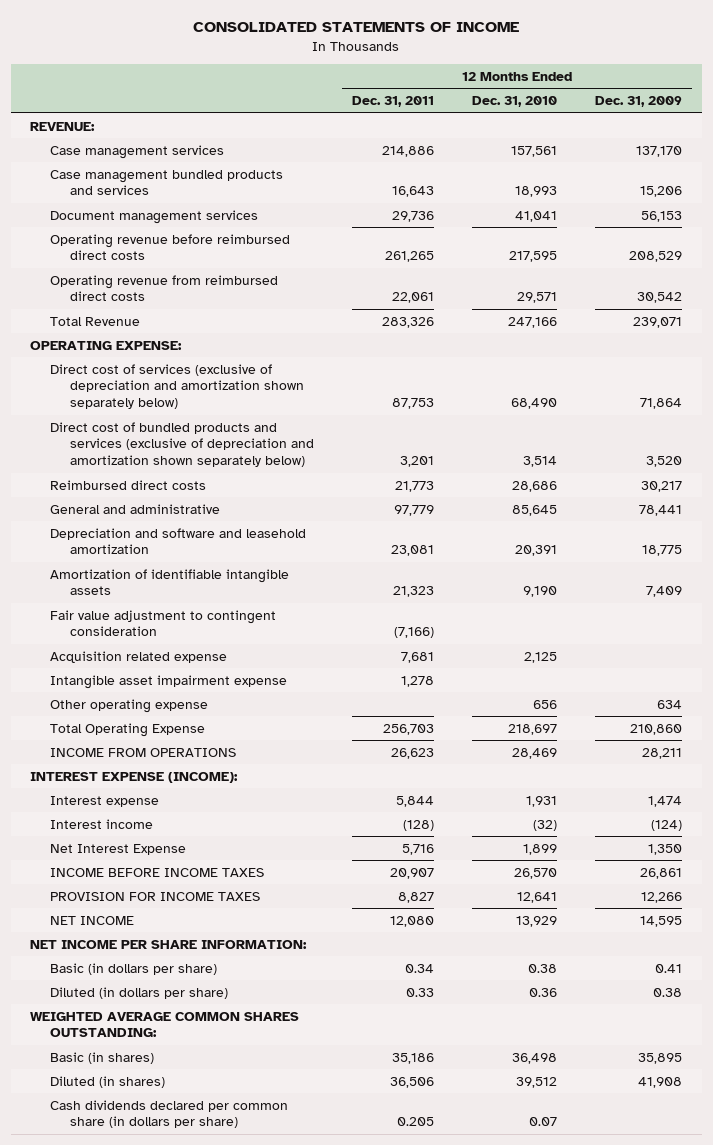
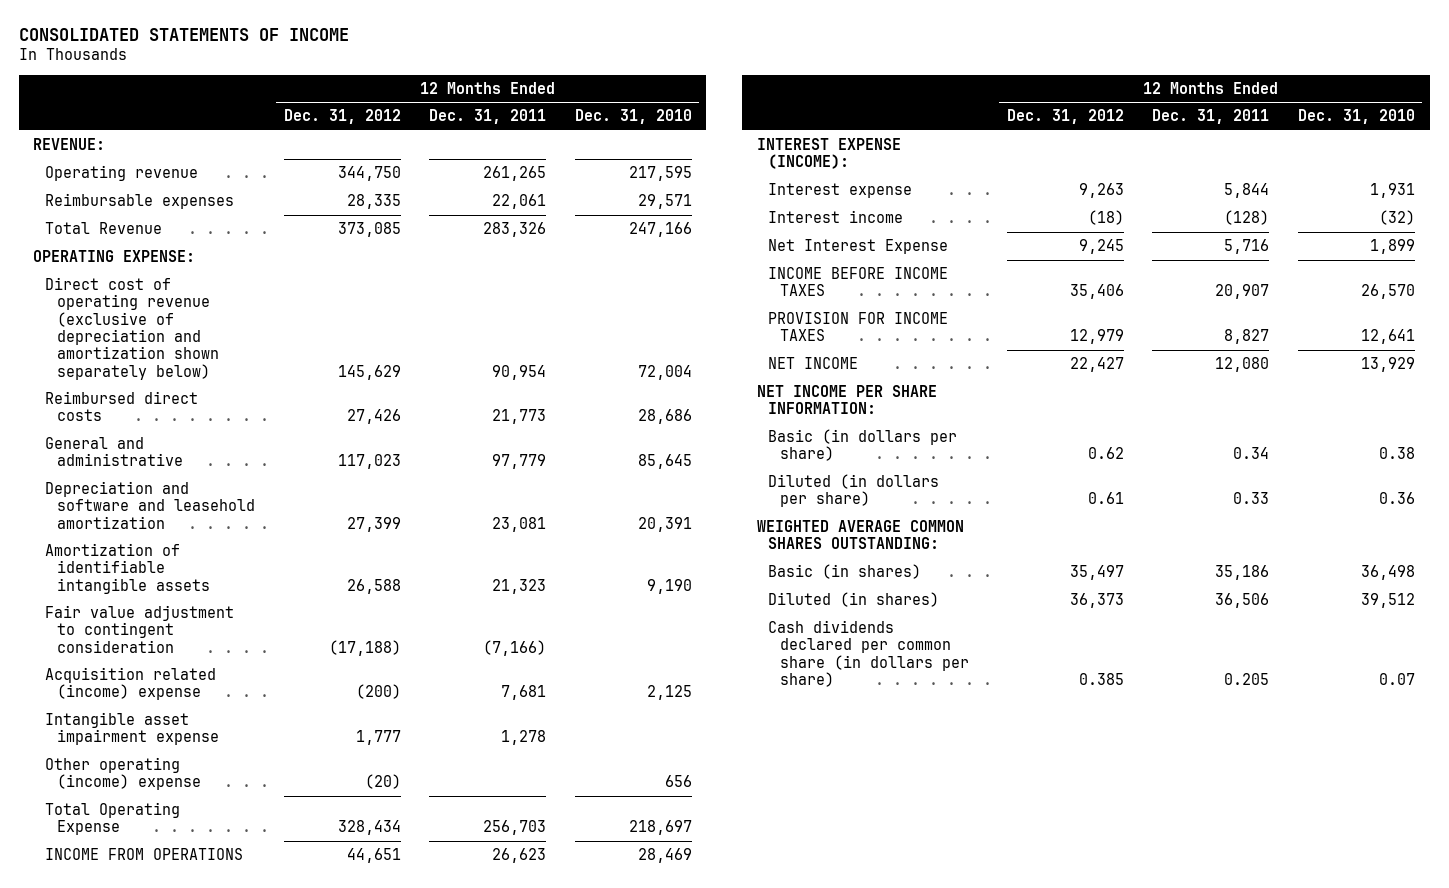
- | 12 Months Ended Dec. 31, 2011 | 12 Months Ended Dec. 31, 2010 | 12 Months Ended Dec. 31, 2009
+ | 12 Months Ended Dec. 31, 2012 | 12 Months Ended Dec. 31, 2011 | 12 Months Ended Dec. 31, 2010
- Case management services | 214,886 | 157,561 | 137,170
- Case management bundled products and services | 16,643 | 18,993 | 15,206
- Document management services | 29,736 | 41,041 | 56,153
- Operating revenue before reimbursed direct costs | 261,265 | 217,595 | 208,529
- Operating revenue from reimbursed direct costs | 22,061 | 29,571 | 30,542
+ Operating revenue | 344,750 | 261,265 | 217,595
+ Reimbursable expenses | 28,335 | 22,061 | 29,571
- Direct cost of services (exclusive of depreciation and amortization shown separately below) | 87,753 | 68,490 | 71,864
- Direct cost of bundled products and services (exclusive of depreciation and amortization shown separately below) | 3,201 | 3,514 | 3,520
+ Direct cost of operating revenue (exclusive of depreciation and amortization shown separately below) | 145,629 | 90,954 | 72,004
- Acquisition related expense | 7,681 | 2,125 |
+ Acquisition related (income) expense | (200) | 7,681 | 2,125
- Other operating expense | | 656 | 634
+ Other operating (income) expense | (20) | | 656

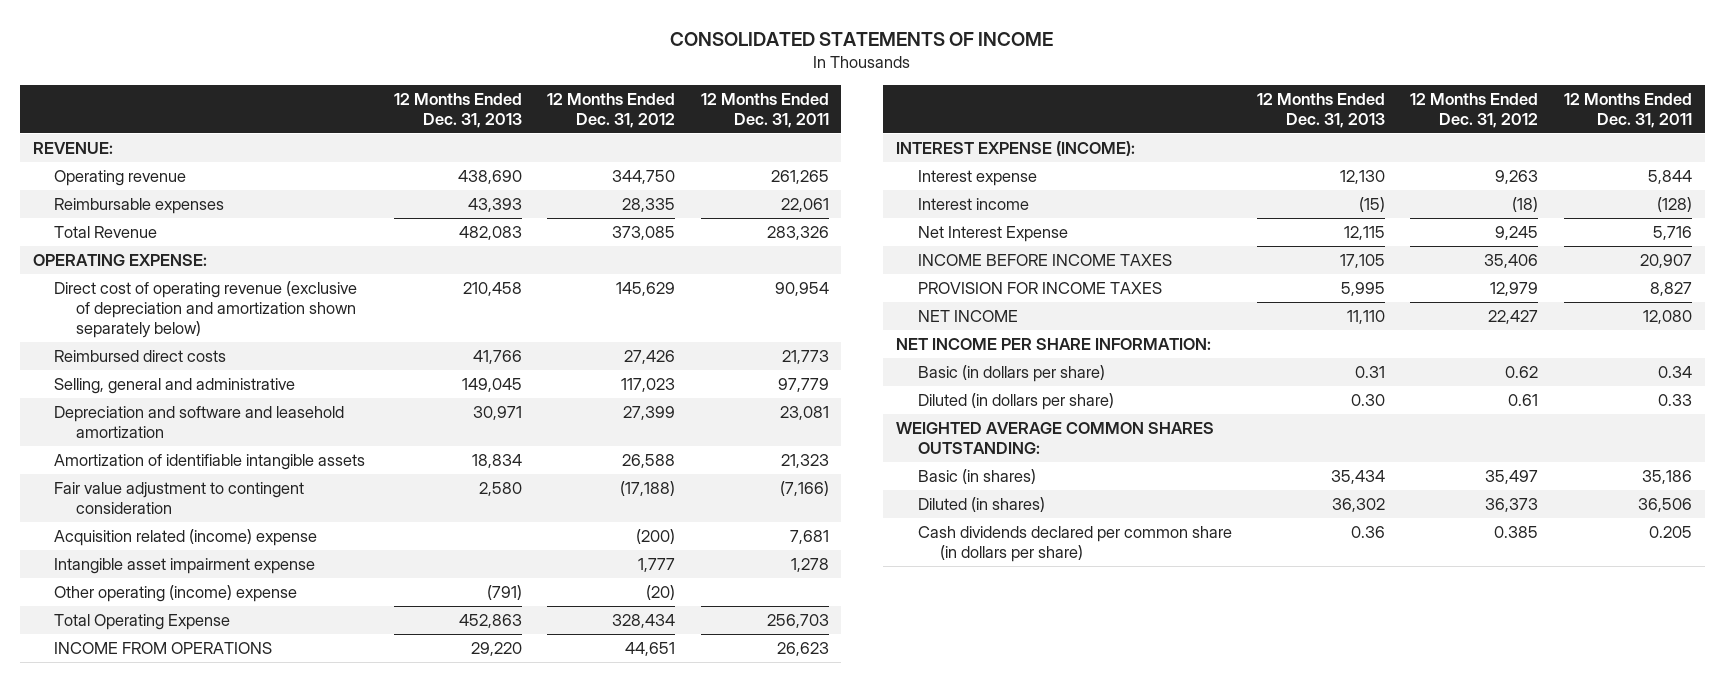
- | 12 Months Ended Dec. 31, 2012 | 12 Months Ended Dec. 31, 2011 | 12 Months Ended Dec. 31, 2010
+ | 12 Months Ended Dec. 31, 2013 | 12 Months Ended Dec. 31, 2012 | 12 Months Ended Dec. 31, 2011
- General and administrative | 117,023 | 97,779 | 85,645
+ Selling, general and administrative | 149,045 | 117,023 | 97,779

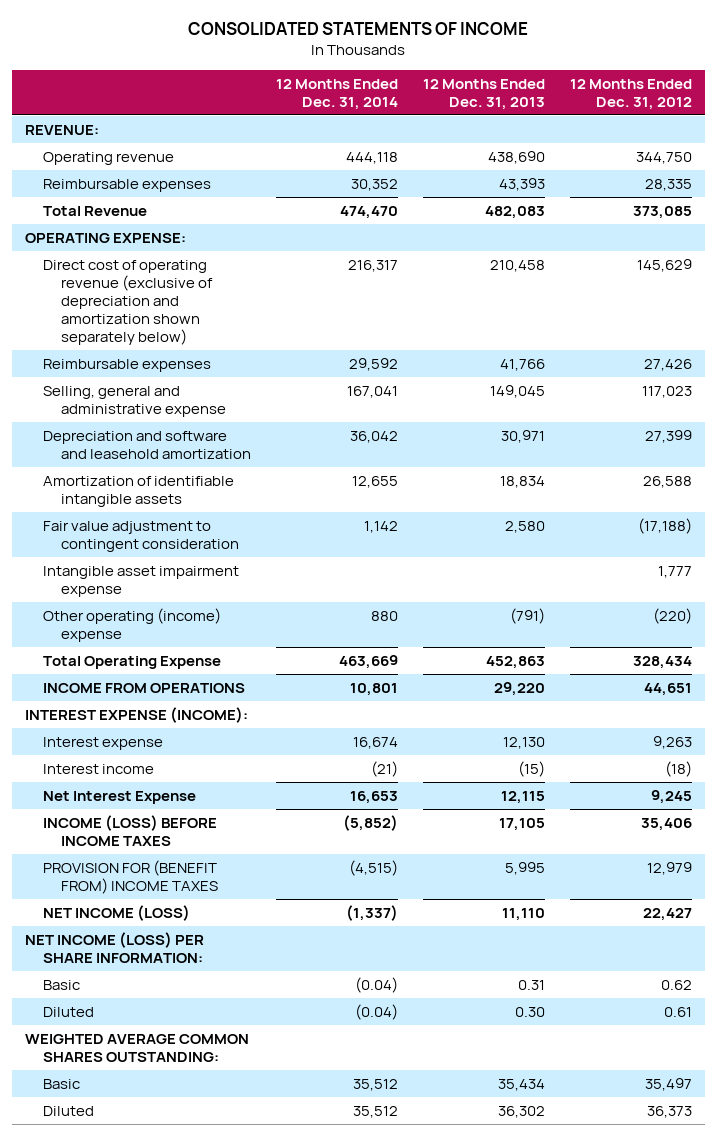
- | 12 Months Ended Dec. 31, 2013 | 12 Months Ended Dec. 31, 2012 | 12 Months Ended Dec. 31, 2011
+ | 12 Months Ended Dec. 31, 2014 | 12 Months Ended Dec. 31, 2013 | 12 Months Ended Dec. 31, 2012
- Reimbursed direct costs | 41,766 | 27,426 | 21,773
- Selling, general and administrative | 149,045 | 117,023 | 97,779
+ Reimbursable expenses | 29,592 | 41,766 | 27,426
+ Selling, general and administrative expense | 167,041 | 149,045 | 117,023
- Acquisition related (income) expense | | (200) | 7,681
- Other operating (income) expense | (791) | (20) |
+ Other operating (income) expense | 880 | (791) | (220)
- INCOME BEFORE INCOME TAXES | 17,105 | 35,406 | 20,907
- PROVISION FOR INCOME TAXES | 5,995 | 12,979 | 8,827
- NET INCOME | 11,110 | 22,427 | 12,080
- NET INCOME PER SHARE INFORMATION:
- Basic (in dollars per share) | 0.31 | 0.62 | 0.34
- Diluted (in dollars per share) | 0.30 | 0.61 | 0.33
+ INCOME (LOSS) BEFORE INCOME TAXES | (5,852) | 17,105 | 35,406
+ PROVISION FOR (BENEFIT FROM) INCOME TAXES | (4,515) | 5,995 | 12,979
+ NET INCOME (LOSS) | (1,337) | 11,110 | 22,427
+ NET INCOME (LOSS) PER SHARE INFORMATION:
+ Basic | (0.04) | 0.31 | 0.62
+ Diluted | (0.04) | 0.30 | 0.61
- Basic (in shares) | 35,434 | 35,497 | 35,186
- Diluted (in shares) | 36,302 | 36,373 | 36,506
- Cash dividends declared per common share (in dollars per share) | 0.36 | 0.385 | 0.205
+ Basic | 35,512 | 35,434 | 35,497
+ Diluted | 35,512 | 36,302 | 36,373

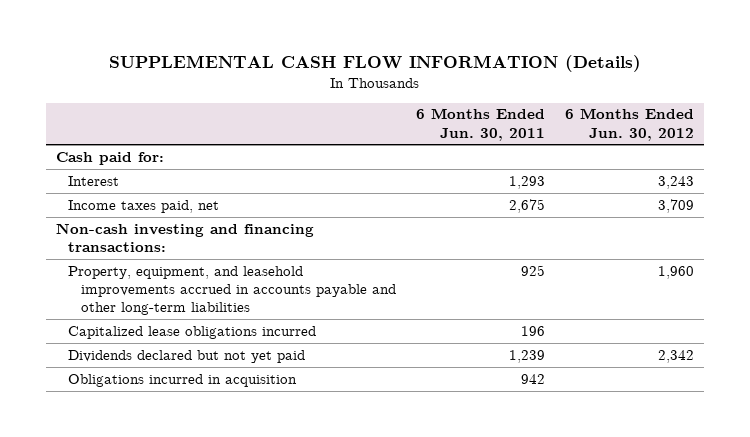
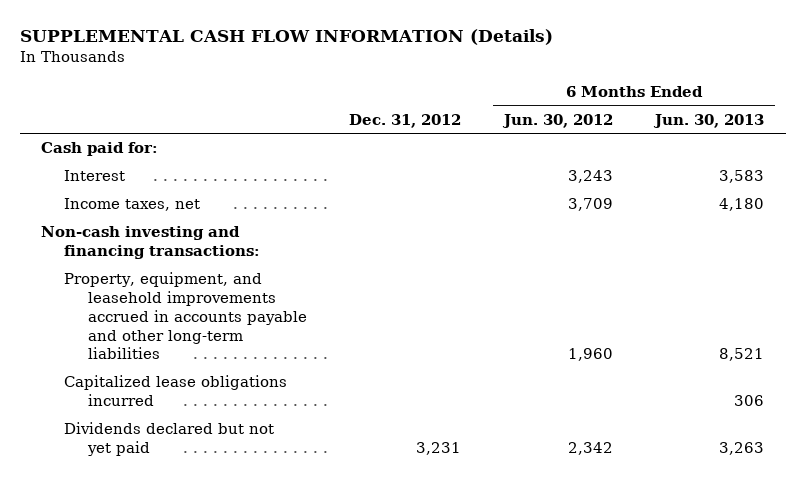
- | 6 Months Ended Jun. 30, 2011 | 6 Months Ended Jun. 30, 2012
+ | Dec. 31, 2012 | 6 Months Ended Jun. 30, 2012 | 6 Months Ended Jun. 30, 2013
- Income taxes paid, net | 2,675 | 3,709
+ Income taxes, net | | 3,709 | 4,180
- Obligations incurred in acquisition | 942 |

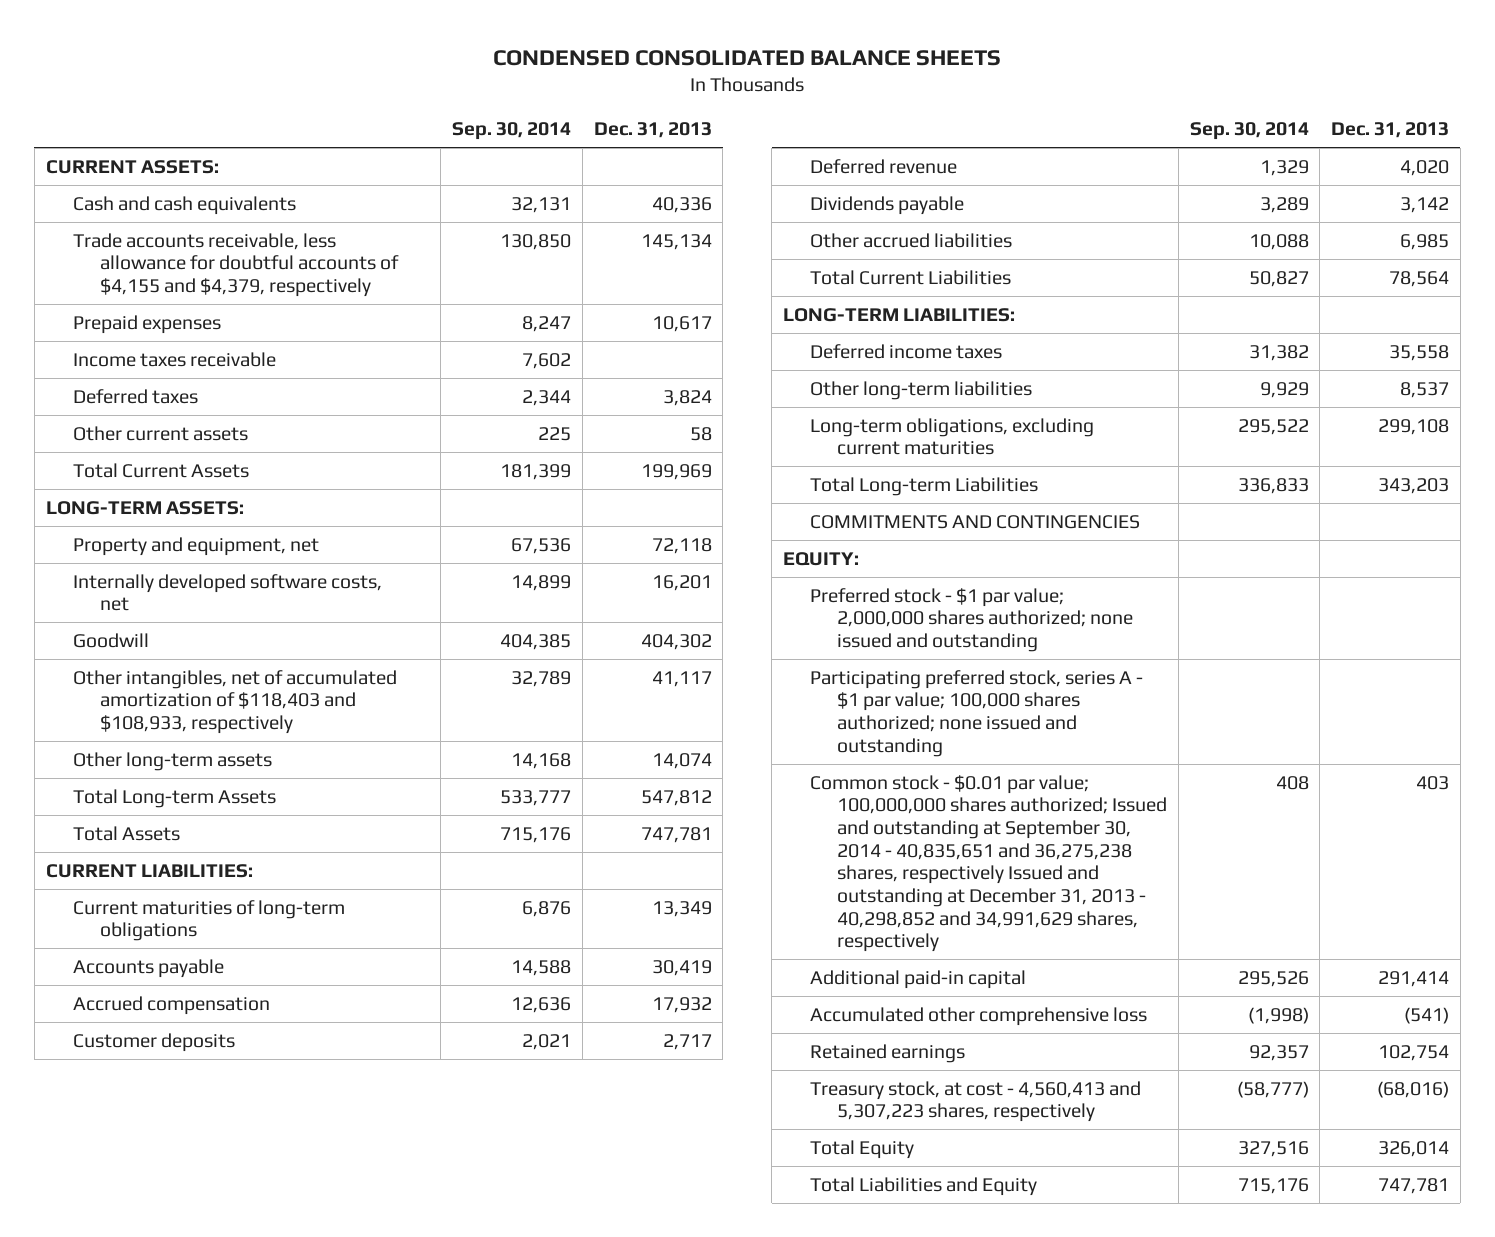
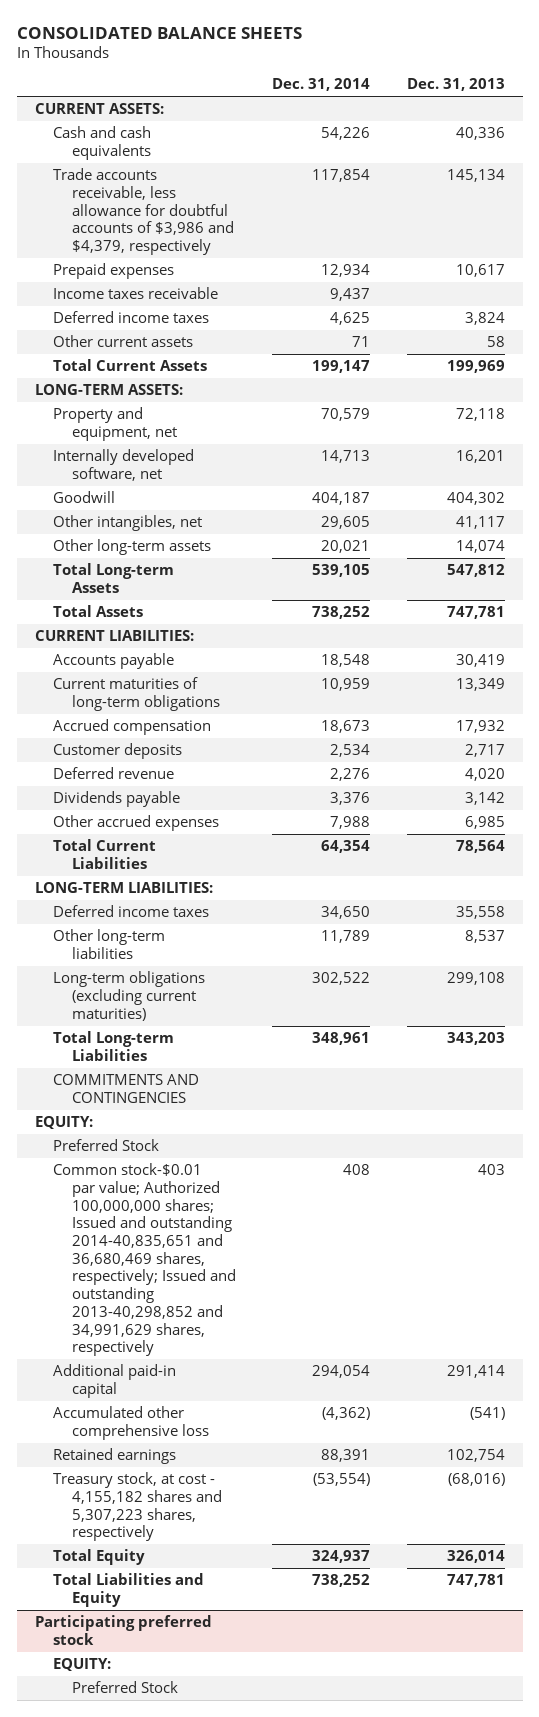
- CONDENSED CONSOLIDATED BALANCE SHEETS
+ CONSOLIDATED BALANCE SHEETS
- | Sep. 30, 2014 | Dec. 31, 2013
+ | Dec. 31, 2014 | Dec. 31, 2013
- Trade accounts receivable, less allowance for doubtful accounts of $4,155 and $4,379, respectively | 130,850 | 145,134
+ Trade accounts receivable, less allowance for doubtful accounts of $3,986 and $4,379, respectively | 117,854 | 145,134
- Deferred taxes | 2,344 | 3,824
+ Deferred income taxes | 4,625 | 3,824
- Internally developed software costs, net | 14,899 | 16,201
+ Internally developed software, net | 14,713 | 16,201
- Other intangibles, net of accumulated amortization of $118,403 and $108,933, respectively | 32,789 | 41,117
+ Other intangibles, net | 29,605 | 41,117
moved down: Current maturities of long-term obligations | 10,959 | 13,349
- Other accrued liabilities | 10,088 | 6,985
+ Other accrued expenses | 7,988 | 6,985
- Long-term obligations, excluding current maturities | 295,522 | 299,108
+ Long-term obligations (excluding current maturities) | 302,522 | 299,108
- Preferred stock - $1 par value; 2,000,000 shares authorized; none issued and outstanding
- Participating preferred stock, series A - $1 par value; 100,000 shares authorized; none issued and outstanding
- Common stock - $0.01 par value; 100,000,000 shares authorized; Issued and outstanding at September 30, 2014 - 40,835,651 and 36,275,238 shares, respectively Issued and outstanding at December 31, 2013 - 40,298,852 and 34,991,629 shares, respectively | 408 | 403
+ Preferred Stock
+ Common stock-$0.01 par value; Authorized 100,000,000 shares; Issued and outstanding 2014-40,835,651 and 36,680,469 shares, respectively; Issued and outstanding 2013-40,298,852 and 34,991,629 shares, respectively | 408 | 403
- Treasury stock, at cost - 4,560,413 and 5,307,223 shares, respectively | (58,777) | (68,016)
+ Treasury stock, at cost - 4,155,182 shares and 5,307,223 shares, respectively | (53,554) | (68,016)
+ Participating preferred stock
+ EQUITY:
+ Preferred Stock

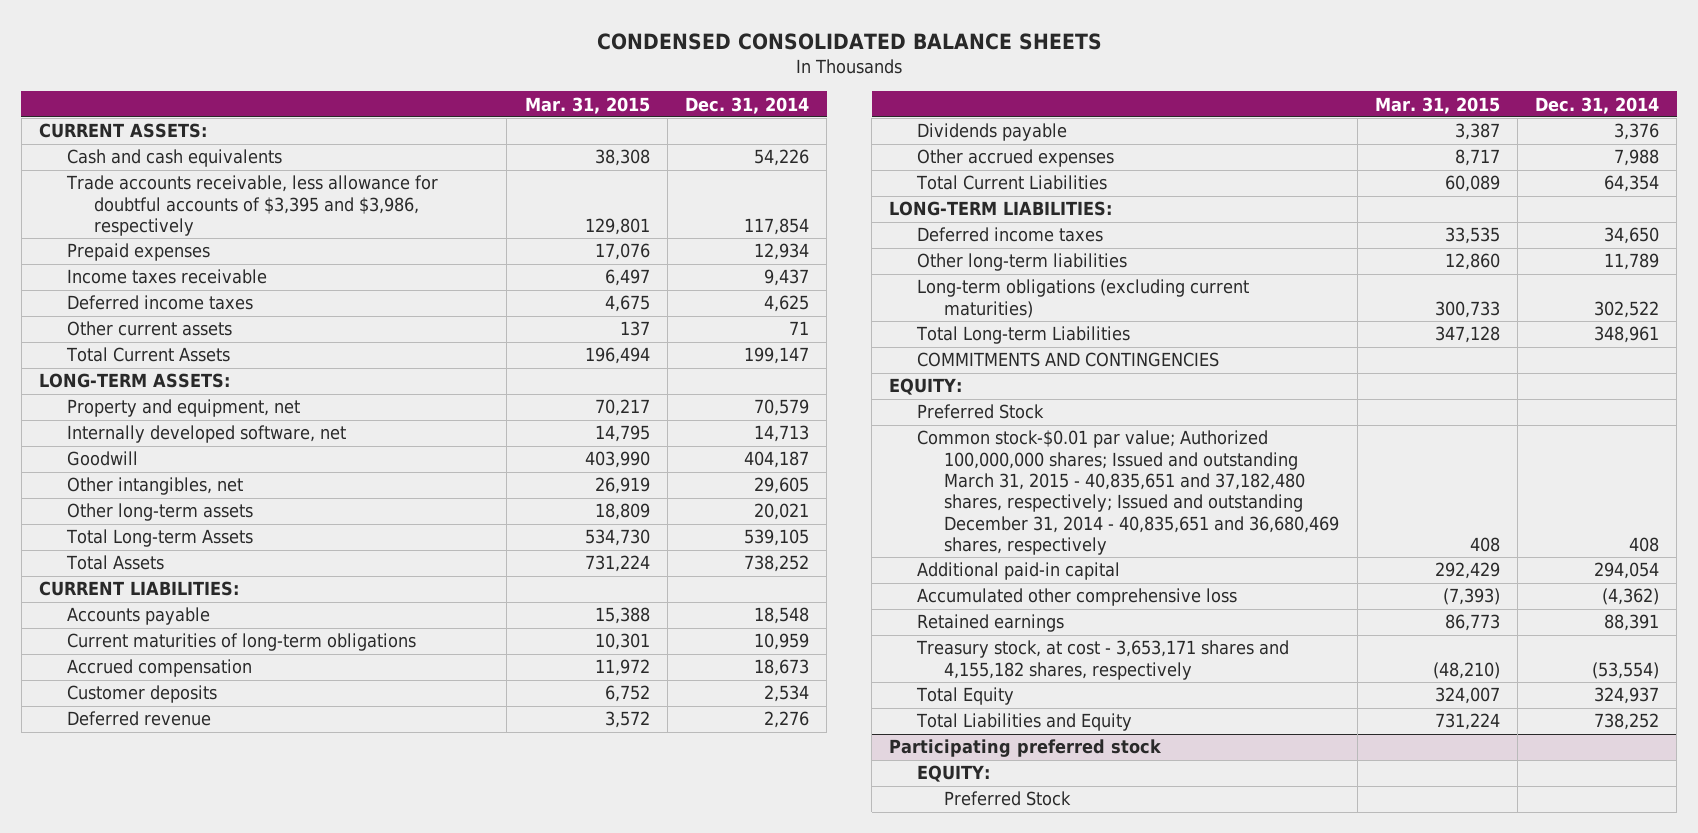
- CONSOLIDATED BALANCE SHEETS
+ CONDENSED CONSOLIDATED BALANCE SHEETS
- | Dec. 31, 2014 | Dec. 31, 2013
+ | Mar. 31, 2015 | Dec. 31, 2014
- Trade accounts receivable, less allowance for doubtful accounts of $3,986 and $4,379, respectively | 117,854 | 145,134
+ Trade accounts receivable, less allowance for doubtful accounts of $3,395 and $3,986, respectively | 129,801 | 117,854
- Common stock-$0.01 par value; Authorized 100,000,000 shares; Issued and outstanding 2014-40,835,651 and 36,680,469 shares, respectively; Issued and outstanding 2013-40,298,852 and 34,991,629 shares, respectively | 408 | 403
+ Common stock-$0.01 par value; Authorized 100,000,000 shares; Issued and outstanding March 31, 2015 - 40,835,651 and 37,182,480 shares, respectively; Issued and outstanding December 31, 2014 - 40,835,651 and 36,680,469 shares, respectively | 408 | 408
- Treasury stock, at cost - 4,155,182 shares and 5,307,223 shares, respectively | (53,554) | (68,016)
+ Treasury stock, at cost - 3,653,171 shares and 4,155,182 shares, respectively | (48,210) | (53,554)

